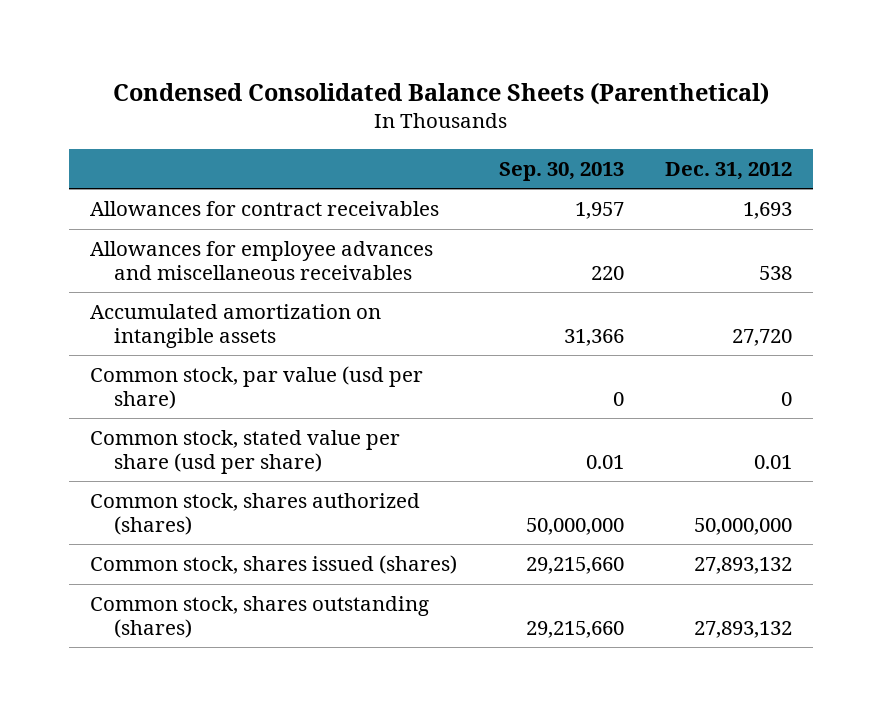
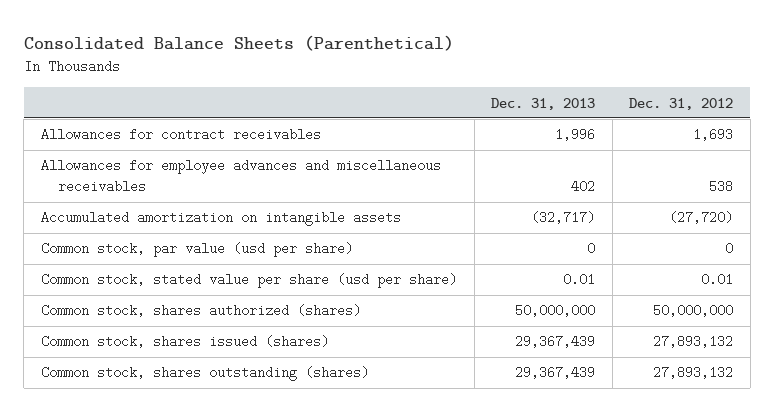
- Condensed Consolidated Balance Sheets (Parenthetical)
+ Consolidated Balance Sheets (Parenthetical)
- | Sep. 30, 2013 | Dec. 31, 2012
+ | Dec. 31, 2013 | Dec. 31, 2012
- Accumulated amortization on intangible assets | 31,366 | 27,720
+ Accumulated amortization on intangible assets | (32,717) | (27,720)

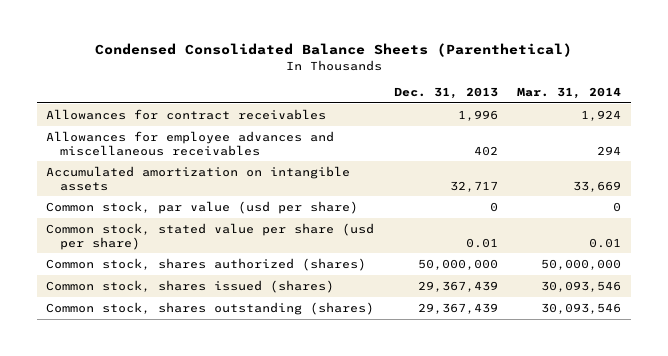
- Consolidated Balance Sheets (Parenthetical)
+ Condensed Consolidated Balance Sheets (Parenthetical)
- | Dec. 31, 2013 | Dec. 31, 2012
+ | Dec. 31, 2013 | Mar. 31, 2014
- Accumulated amortization on intangible assets | (32,717) | (27,720)
+ Accumulated amortization on intangible assets | 32,717 | 33,669

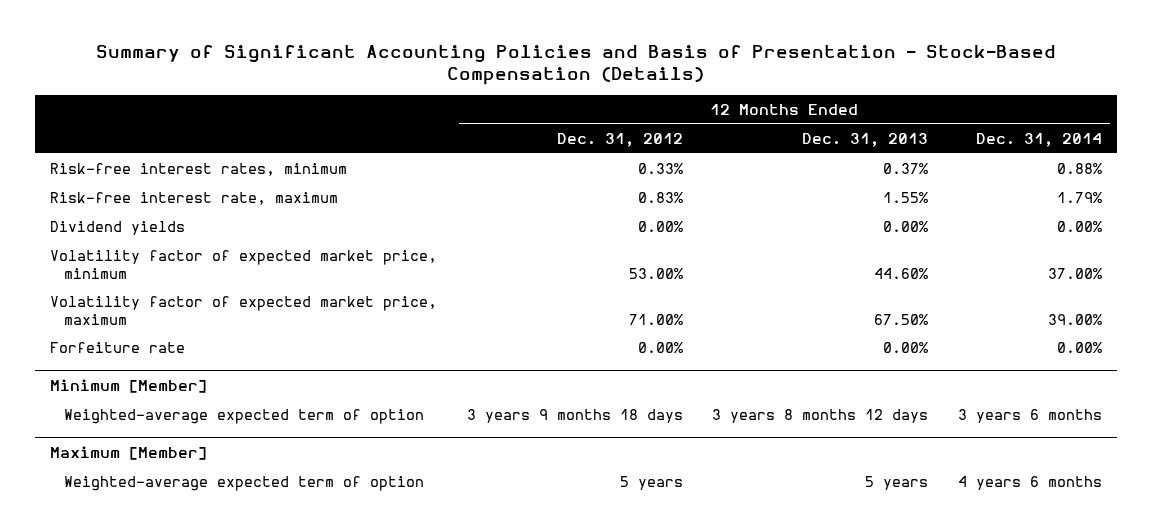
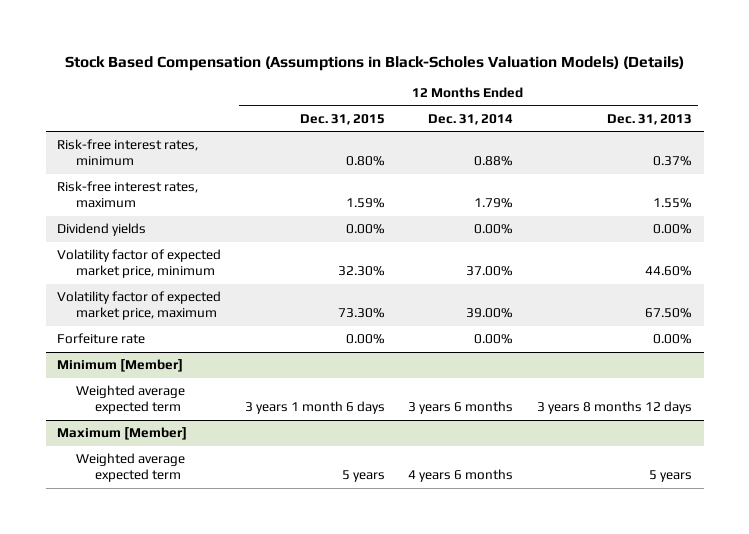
- Summary of Significant Accounting Policies and Basis of Presentation - Stock-Based Compensation (Details)
+ Stock Based Compensation (Assumptions in Black-Scholes Valuation Models) (Details)
- | 12 Months Ended Dec. 31, 2012 | 12 Months Ended Dec. 31, 2013 | 12 Months Ended Dec. 31, 2014
+ | 12 Months Ended Dec. 31, 2015 | 12 Months Ended Dec. 31, 2014 | 12 Months Ended Dec. 31, 2013
- Risk-free interest rate, maximum | 0.83% | 1.55% | 1.79%
+ Risk-free interest rates, maximum | 1.59% | 1.79% | 1.55%
@ Minimum [Member]
- Weighted-average expected term of option | 3 years 9 months 18 days | 3 years 8 months 12 days | 3 years 6 months
+ Weighted average expected term | 3 years 1 month 6 days | 3 years 6 months | 3 years 8 months 12 days
@ Maximum [Member]
- Weighted-average expected term of option | 5 years | 5 years | 4 years 6 months
+ Weighted average expected term | 5 years | 4 years 6 months | 5 years

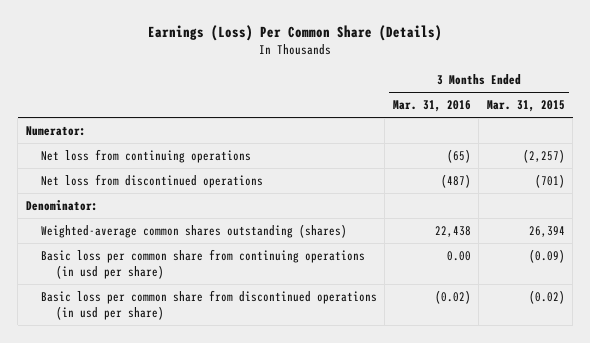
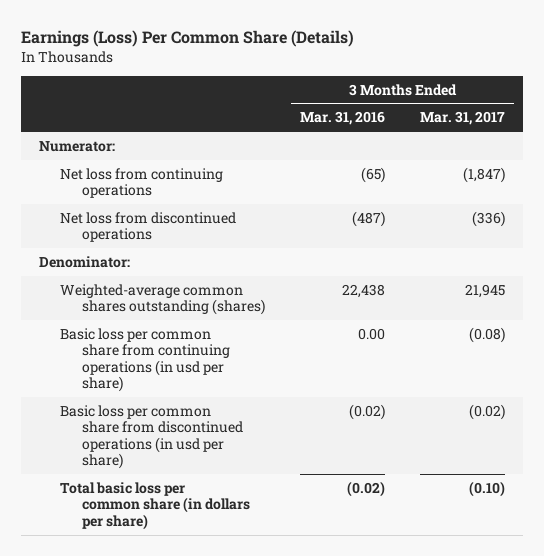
- | 3 Months Ended Mar. 31, 2016 | 3 Months Ended Mar. 31, 2015
+ | 3 Months Ended Mar. 31, 2016 | 3 Months Ended Mar. 31, 2017
+ Total basic loss per common share (in dollars per share) | (0.02) | (0.10)

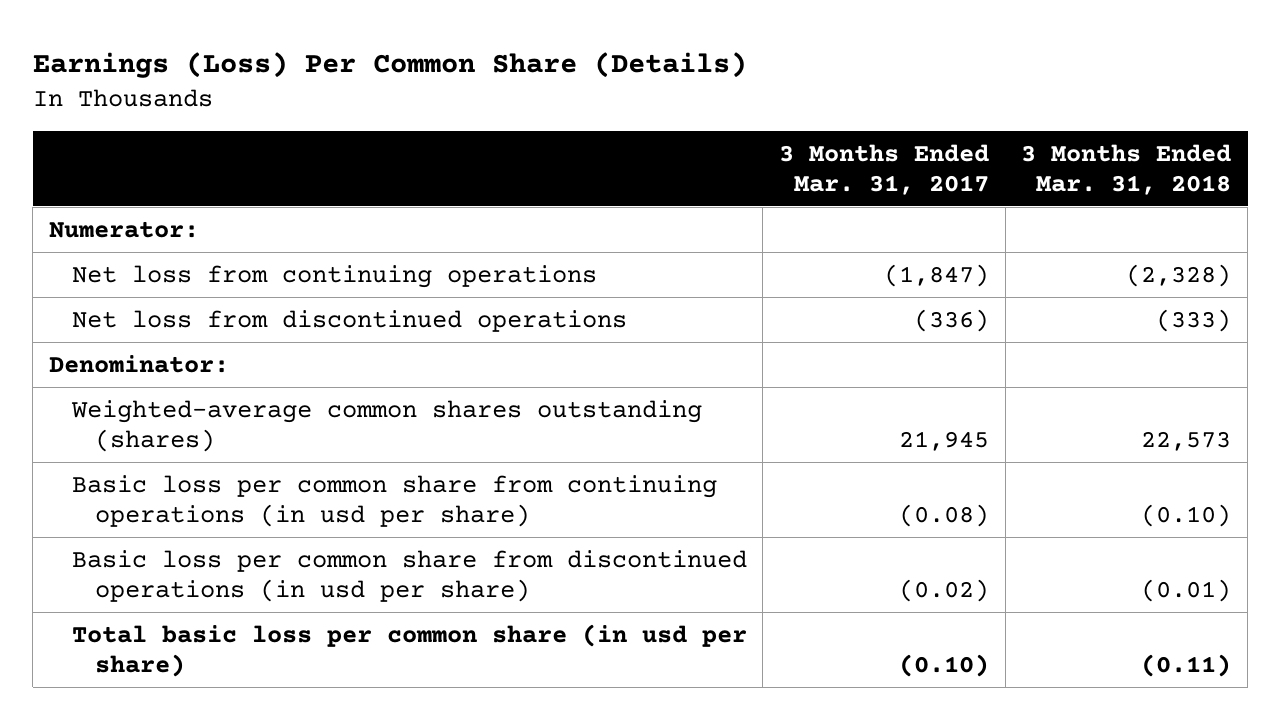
- | 3 Months Ended Mar. 31, 2016 | 3 Months Ended Mar. 31, 2017
+ | 3 Months Ended Mar. 31, 2017 | 3 Months Ended Mar. 31, 2018
- Total basic loss per common share (in dollars per share) | (0.02) | (0.10)
+ Total basic loss per common share (in usd per share) | (0.10) | (0.11)

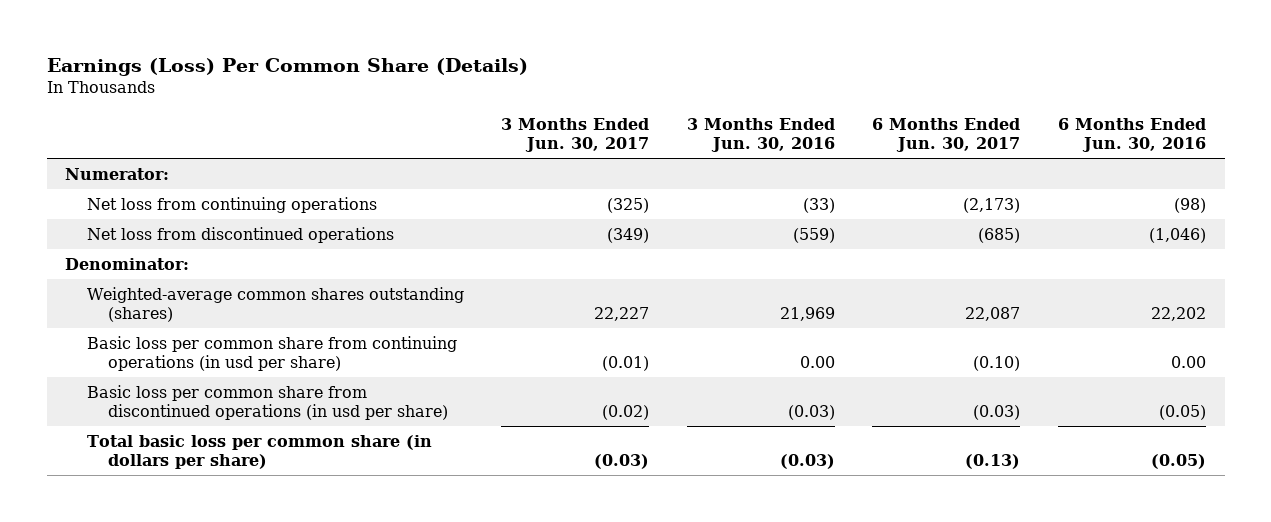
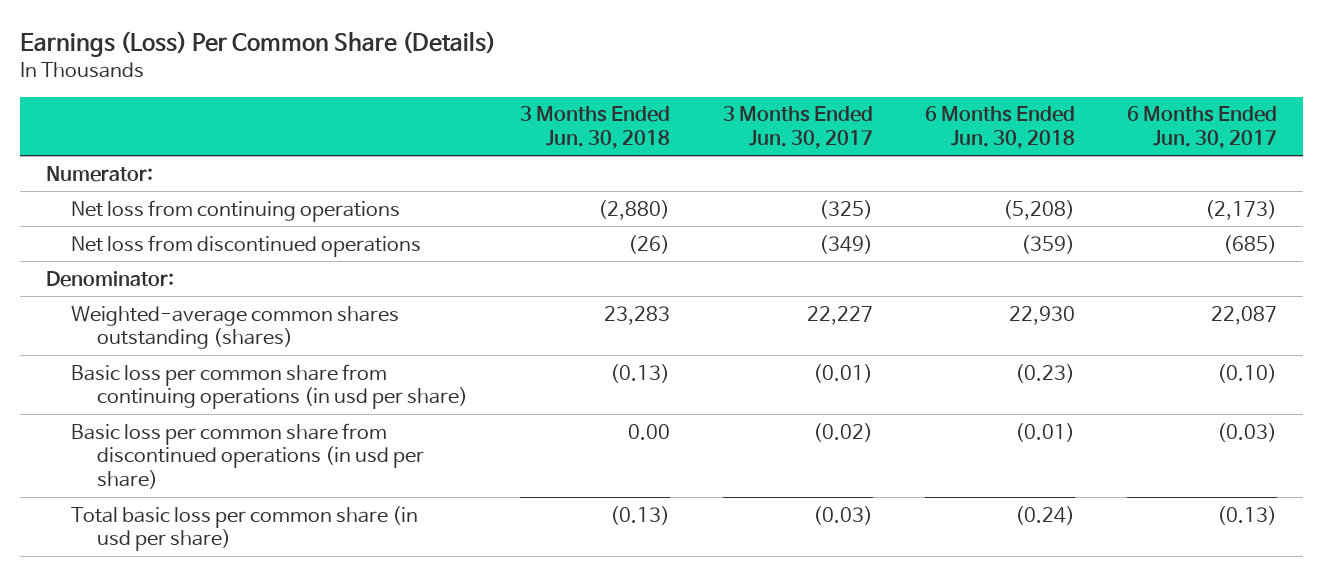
- | 3 Months Ended Jun. 30, 2017 | 3 Months Ended Jun. 30, 2016 | 6 Months Ended Jun. 30, 2017 | 6 Months Ended Jun. 30, 2016
+ | 3 Months Ended Jun. 30, 2018 | 3 Months Ended Jun. 30, 2017 | 6 Months Ended Jun. 30, 2018 | 6 Months Ended Jun. 30, 2017
- Total basic loss per common share (in dollars per share) | (0.03) | (0.03) | (0.13) | (0.05)
+ Total basic loss per common share (in usd per share) | (0.13) | (0.03) | (0.24) | (0.13)

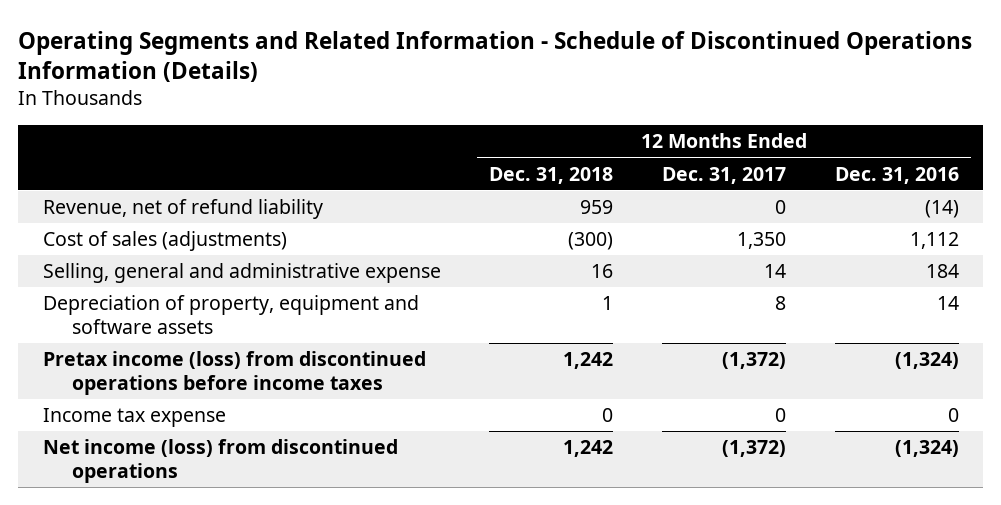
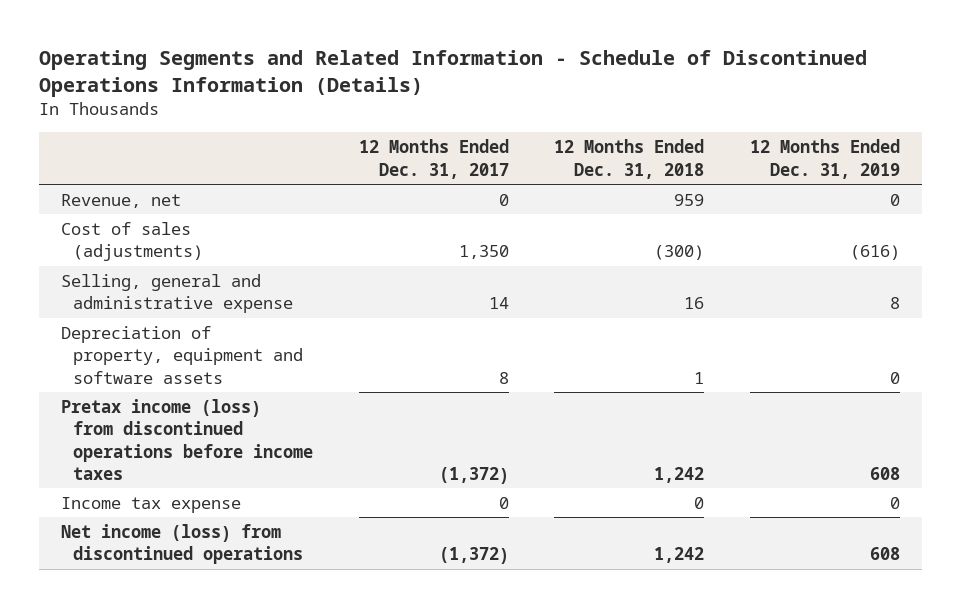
- | 12 Months Ended Dec. 31, 2018 | 12 Months Ended Dec. 31, 2017 | 12 Months Ended Dec. 31, 2016
+ | 12 Months Ended Dec. 31, 2017 | 12 Months Ended Dec. 31, 2018 | 12 Months Ended Dec. 31, 2019
- Revenue, net of refund liability | 959 | 0 | (14)
+ Revenue, net | 0 | 959 | 0

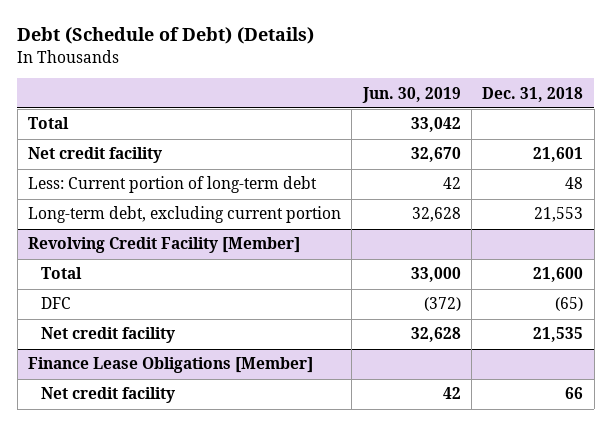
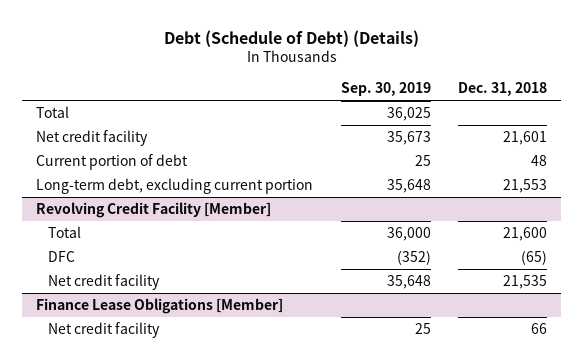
- | Jun. 30, 2019 | Dec. 31, 2018
+ | Sep. 30, 2019 | Dec. 31, 2018
- Less: Current portion of long-term debt | 42 | 48
+ Current portion of debt | 25 | 48

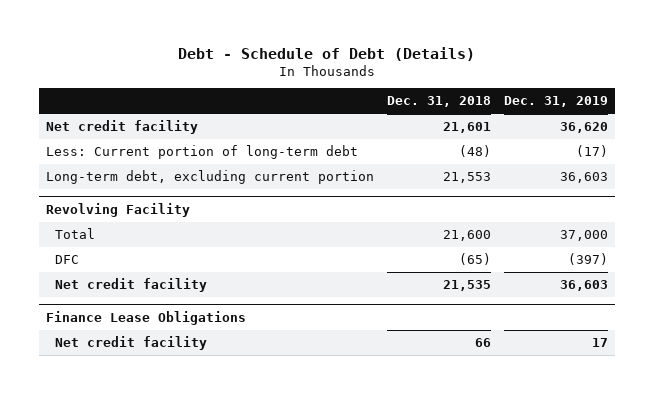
- Debt (Schedule of Debt) (Details)
+ Debt - Schedule of Debt (Details)
- | Sep. 30, 2019 | Dec. 31, 2018
+ | Dec. 31, 2018 | Dec. 31, 2019
- Total | 36,025 |
- Current portion of debt | 25 | 48
+ Less: Current portion of long-term debt | (48) | (17)
- Revolving Credit Facility [Member]
+ Revolving Facility
- Finance Lease Obligations [Member]
+ Finance Lease Obligations

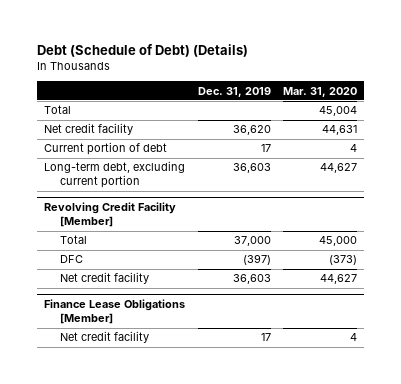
- Debt - Schedule of Debt (Details)
+ Debt (Schedule of Debt) (Details)
- | Dec. 31, 2018 | Dec. 31, 2019
+ | Dec. 31, 2019 | Mar. 31, 2020
+ Total | | 45,004
- Less: Current portion of long-term debt | (48) | (17)
+ Current portion of debt | 17 | 4
- Revolving Facility
+ Revolving Credit Facility [Member]
- Finance Lease Obligations
+ Finance Lease Obligations [Member]

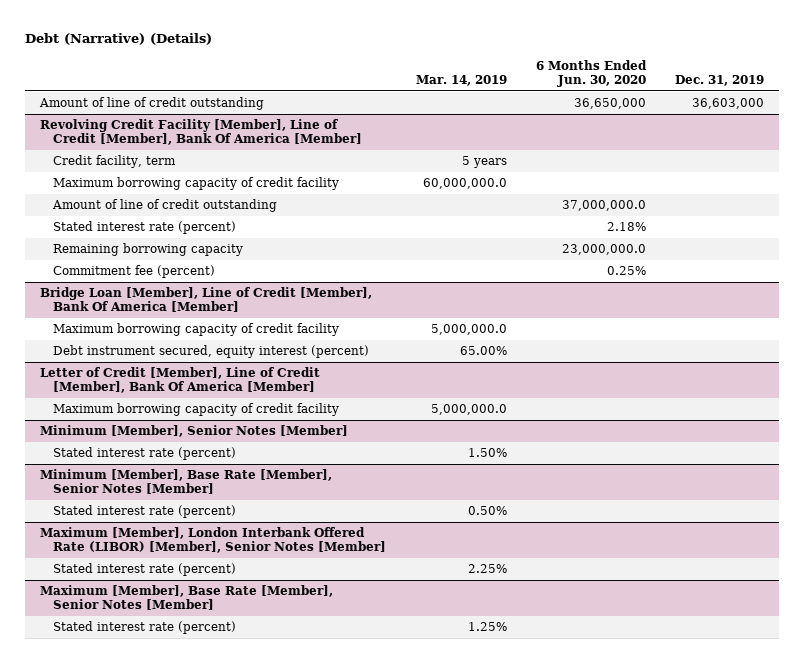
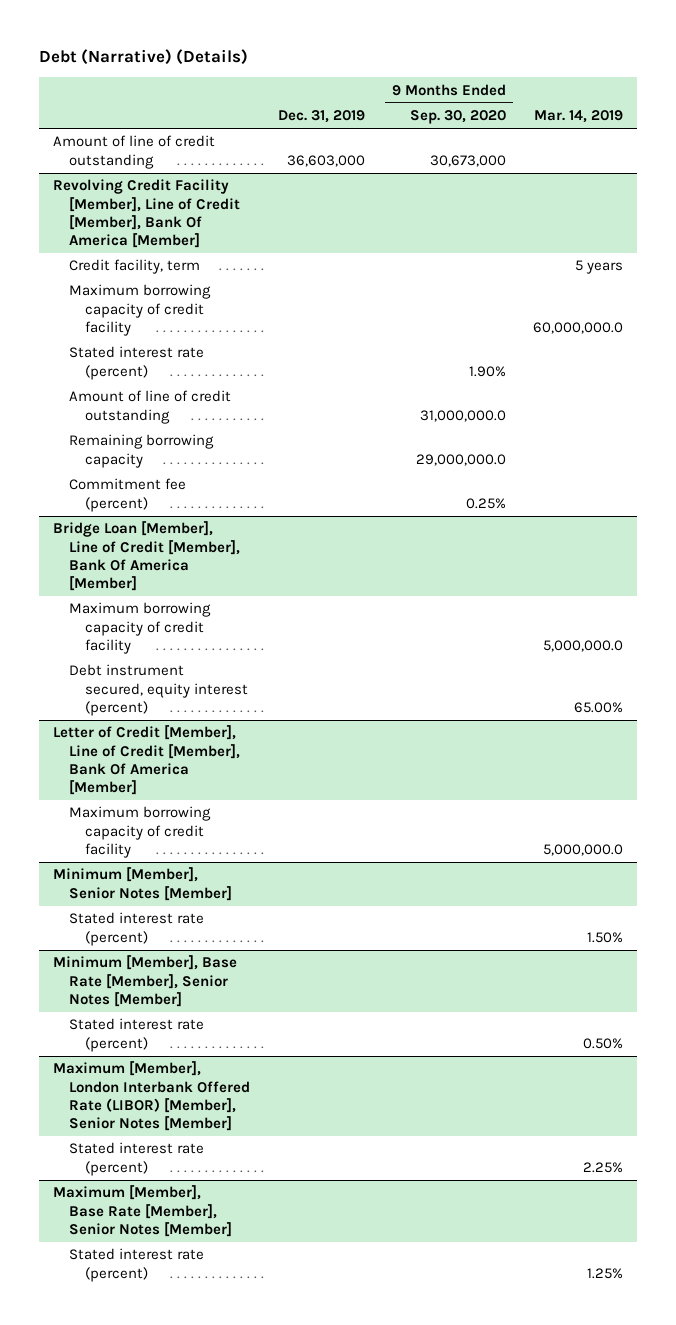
- | Mar. 14, 2019 | 6 Months Ended Jun. 30, 2020 | Dec. 31, 2019
+ | Dec. 31, 2019 | 9 Months Ended Sep. 30, 2020 | Mar. 14, 2019
@ Revolving Credit Facility [Member], Line of Credit [Member], Bank Of America [Member]
moved down: Amount of line of credit outstanding | | 31,000,000.0 |

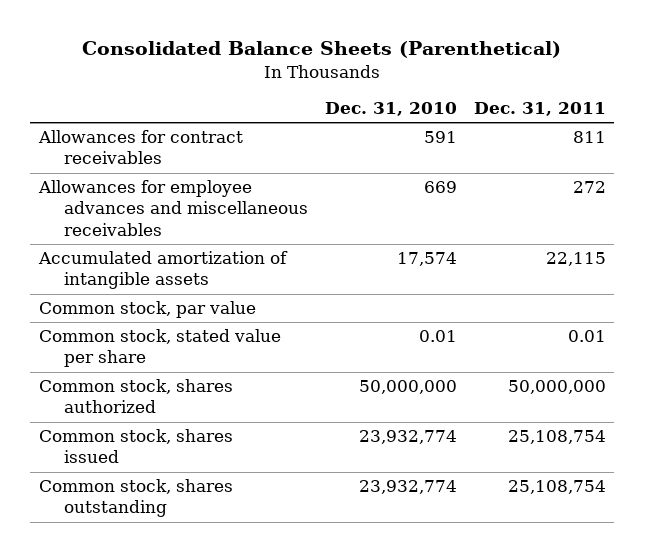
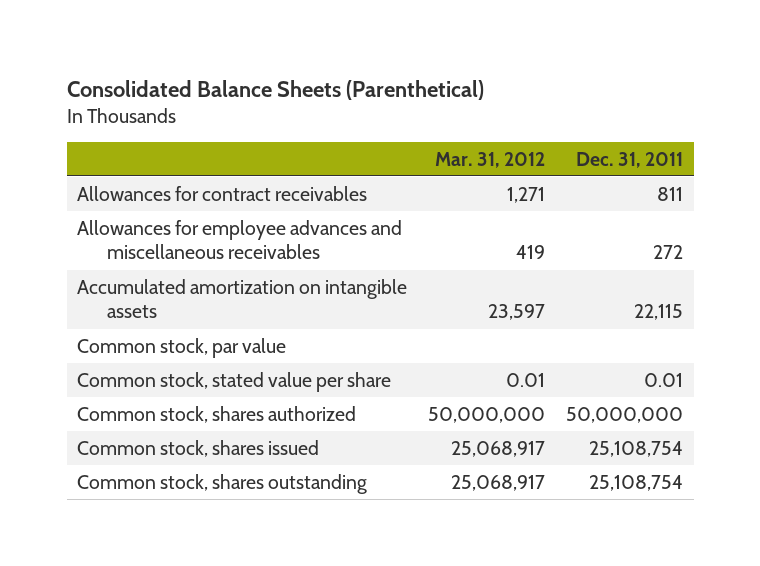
- | Dec. 31, 2010 | Dec. 31, 2011
+ | Mar. 31, 2012 | Dec. 31, 2011
- Accumulated amortization of intangible assets | 17,574 | 22,115
+ Accumulated amortization on intangible assets | 23,597 | 22,115

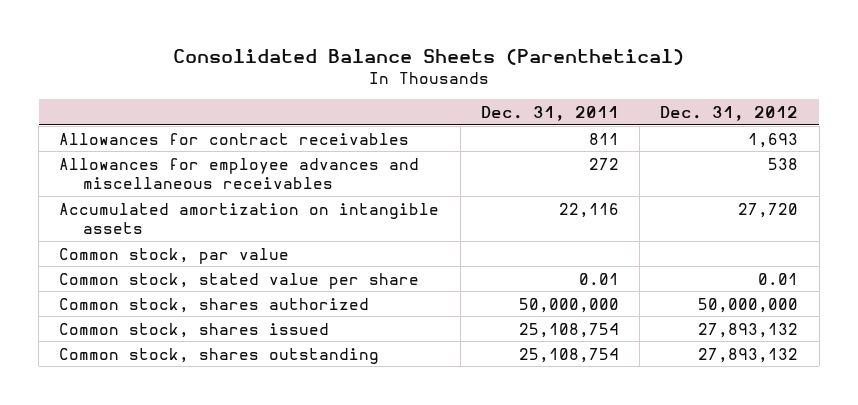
- | Mar. 31, 2012 | Dec. 31, 2011
+ | Dec. 31, 2011 | Dec. 31, 2012
- Accumulated amortization on intangible assets | 23,597 | 22,115
+ Accumulated amortization on intangible assets | 22,116 | 27,720

